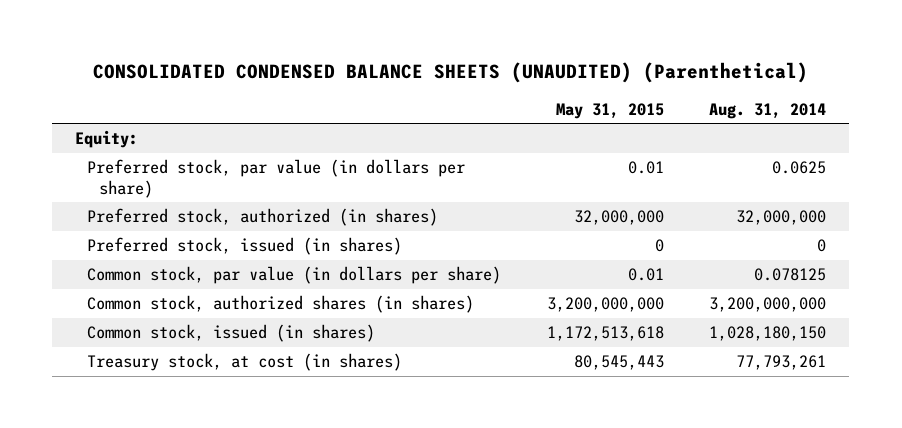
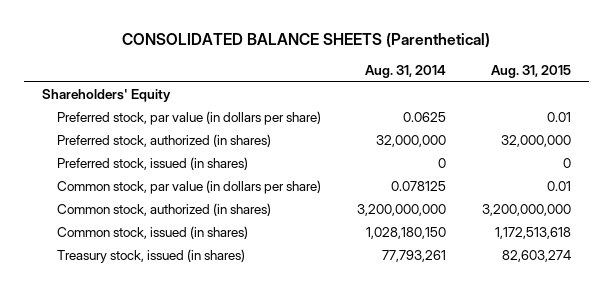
- CONSOLIDATED CONDENSED BALANCE SHEETS (UNAUDITED) (Parenthetical)
+ CONSOLIDATED BALANCE SHEETS (Parenthetical)
- | May 31, 2015 | Aug. 31, 2014
+ | Aug. 31, 2014 | Aug. 31, 2015
- Equity:
+ Shareholders' Equity
- Common stock, authorized shares (in shares) | 3,200,000,000 | 3,200,000,000
+ Common stock, authorized (in shares) | 3,200,000,000 | 3,200,000,000
- Treasury stock, at cost (in shares) | 80,545,443 | 77,793,261
+ Treasury stock, issued (in shares) | 77,793,261 | 82,603,274

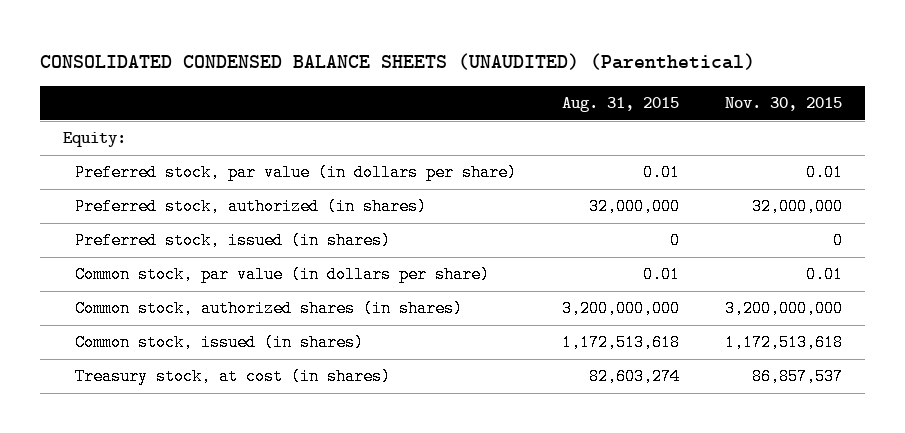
- CONSOLIDATED BALANCE SHEETS (Parenthetical)
+ CONSOLIDATED CONDENSED BALANCE SHEETS (UNAUDITED) (Parenthetical)
- | Aug. 31, 2014 | Aug. 31, 2015
+ | Aug. 31, 2015 | Nov. 30, 2015
- Shareholders' Equity
+ Equity:
- Common stock, authorized (in shares) | 3,200,000,000 | 3,200,000,000
+ Common stock, authorized shares (in shares) | 3,200,000,000 | 3,200,000,000
- Treasury stock, issued (in shares) | 77,793,261 | 82,603,274
+ Treasury stock, at cost (in shares) | 82,603,274 | 86,857,537

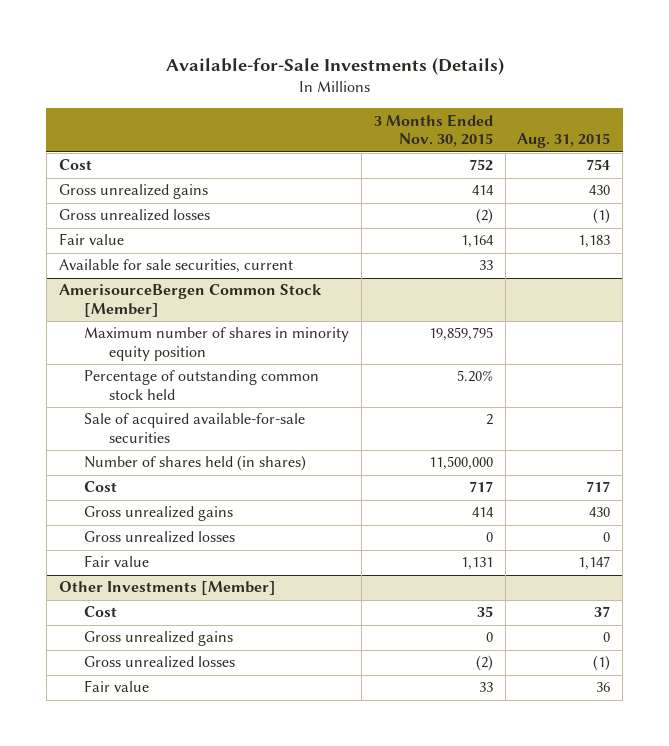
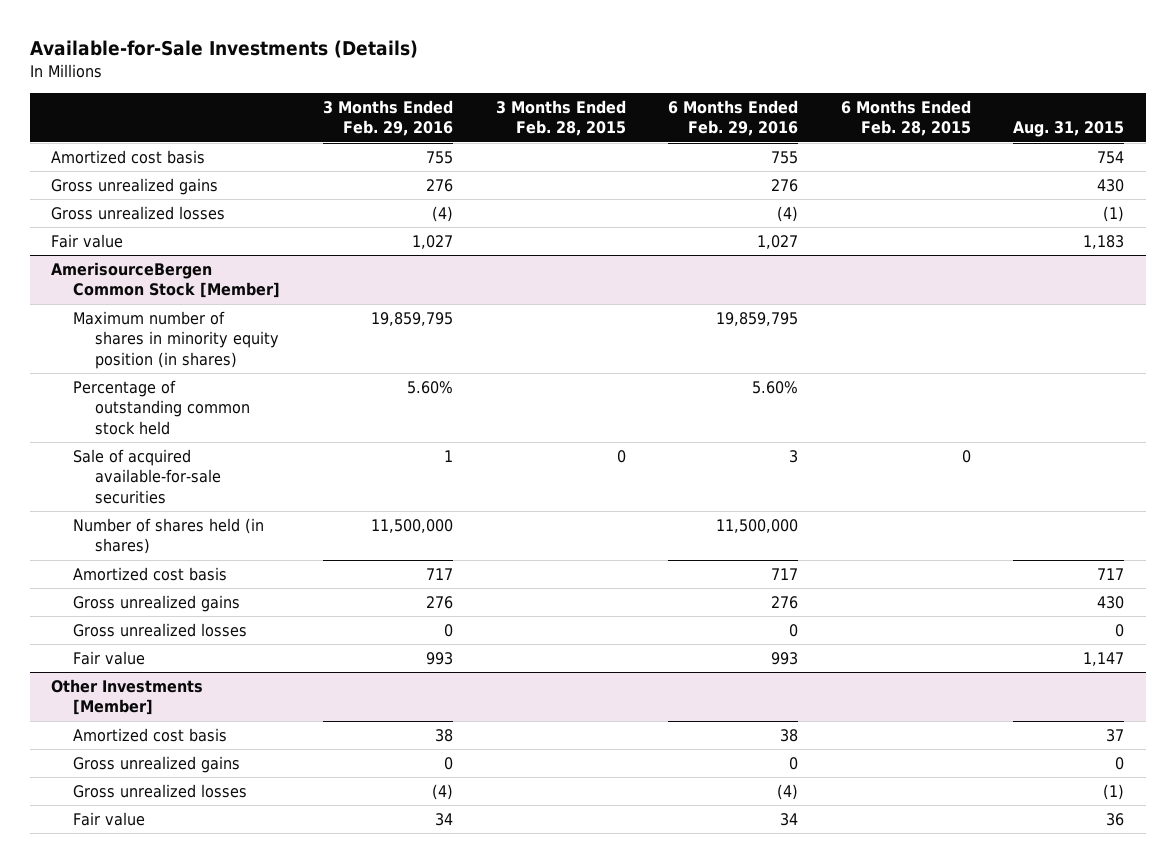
- | 3 Months Ended Nov. 30, 2015 | Aug. 31, 2015
+ | 3 Months Ended Feb. 29, 2016 | 3 Months Ended Feb. 28, 2015 | 6 Months Ended Feb. 29, 2016 | 6 Months Ended Feb. 28, 2015 | Aug. 31, 2015
- Cost | 752 | 754
+ Amortized cost basis | 755 | | 755 | | 754
- Available for sale securities, current | 33 |
@ AmerisourceBergen Common Stock [Member]
- Maximum number of shares in minority equity position | 19,859,795 |
+ Maximum number of shares in minority equity position (in shares) | 19,859,795 | | 19,859,795 | |
- Cost | 717 | 717
+ Amortized cost basis | 717 | | 717 | | 717
@ Other Investments [Member]
- Cost | 35 | 37
+ Amortized cost basis | 38 | | 38 | | 37

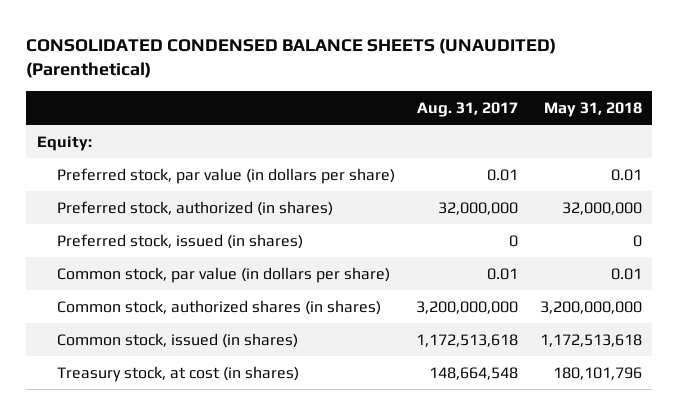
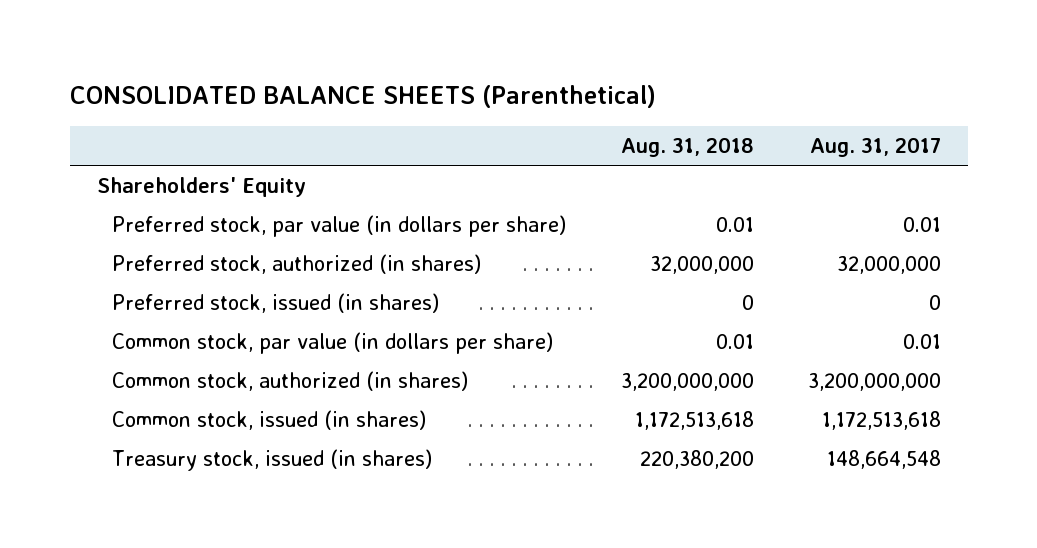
- CONSOLIDATED CONDENSED BALANCE SHEETS (UNAUDITED) (Parenthetical)
+ CONSOLIDATED BALANCE SHEETS (Parenthetical)
- | Aug. 31, 2017 | May 31, 2018
+ | Aug. 31, 2018 | Aug. 31, 2017
- Equity:
+ Shareholders' Equity
- Common stock, authorized shares (in shares) | 3,200,000,000 | 3,200,000,000
+ Common stock, authorized (in shares) | 3,200,000,000 | 3,200,000,000
- Treasury stock, at cost (in shares) | 148,664,548 | 180,101,796
+ Treasury stock, issued (in shares) | 220,380,200 | 148,664,548

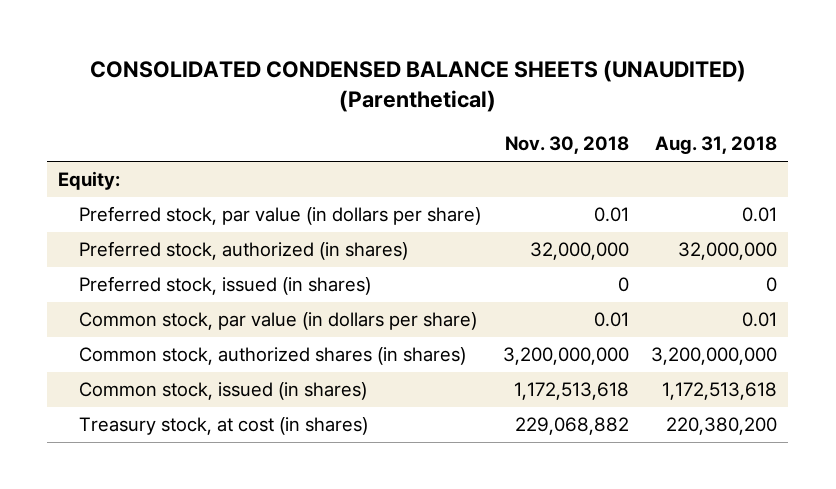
- CONSOLIDATED BALANCE SHEETS (Parenthetical)
+ CONSOLIDATED CONDENSED BALANCE SHEETS (UNAUDITED) (Parenthetical)
- | Aug. 31, 2018 | Aug. 31, 2017
+ | Nov. 30, 2018 | Aug. 31, 2018
- Shareholders' Equity
+ Equity:
- Common stock, authorized (in shares) | 3,200,000,000 | 3,200,000,000
+ Common stock, authorized shares (in shares) | 3,200,000,000 | 3,200,000,000
- Treasury stock, issued (in shares) | 220,380,200 | 148,664,548
+ Treasury stock, at cost (in shares) | 229,068,882 | 220,380,200

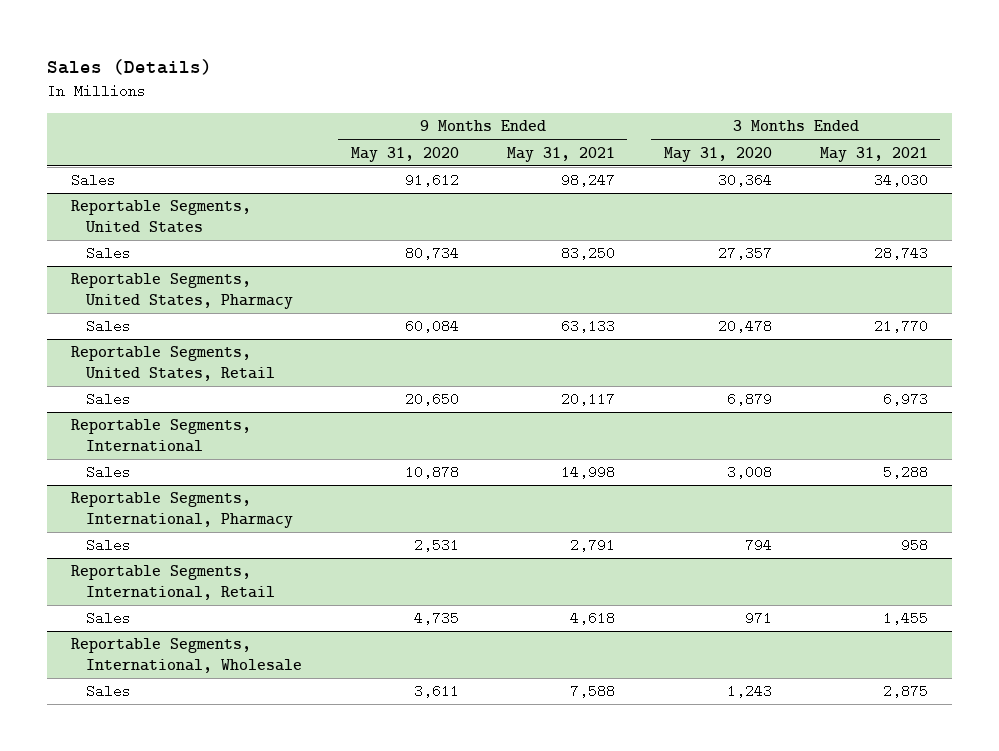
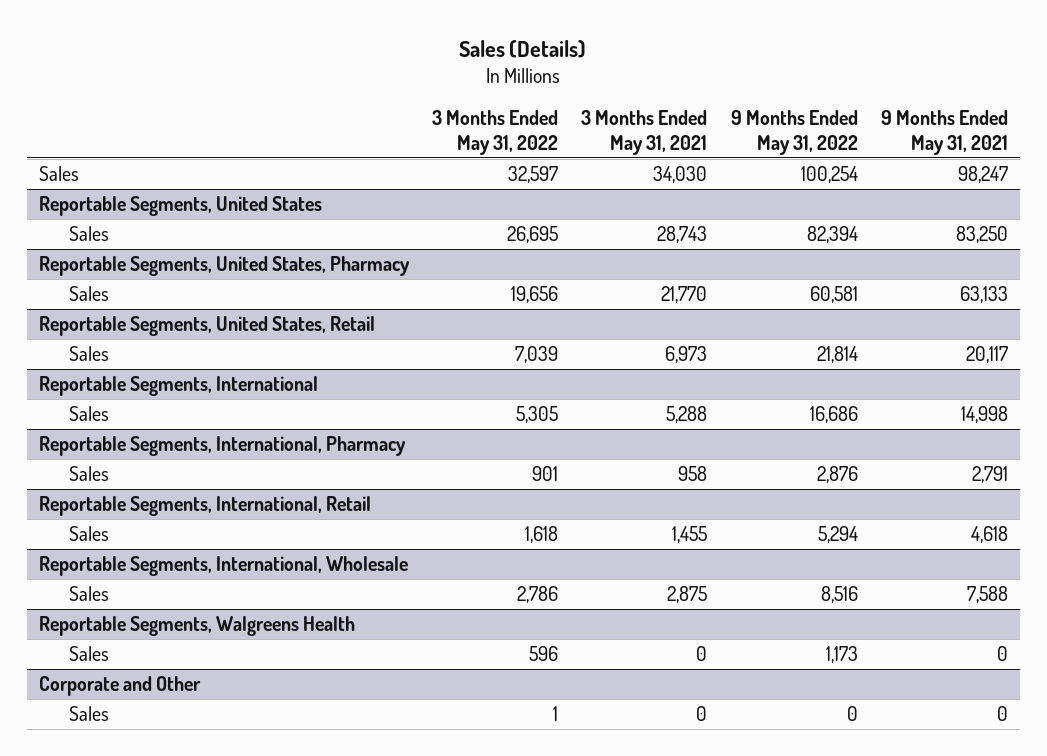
- | 9 Months Ended May 31, 2020 | 9 Months Ended May 31, 2021 | 3 Months Ended May 31, 2020 | 3 Months Ended May 31, 2021
+ | 3 Months Ended May 31, 2022 | 3 Months Ended May 31, 2021 | 9 Months Ended May 31, 2022 | 9 Months Ended May 31, 2021
+ Reportable Segments, Walgreens Health
+ Sales | 596 | 0 | 1,173 | 0
+ Corporate and Other
+ Sales | 1 | 0 | 0 | 0

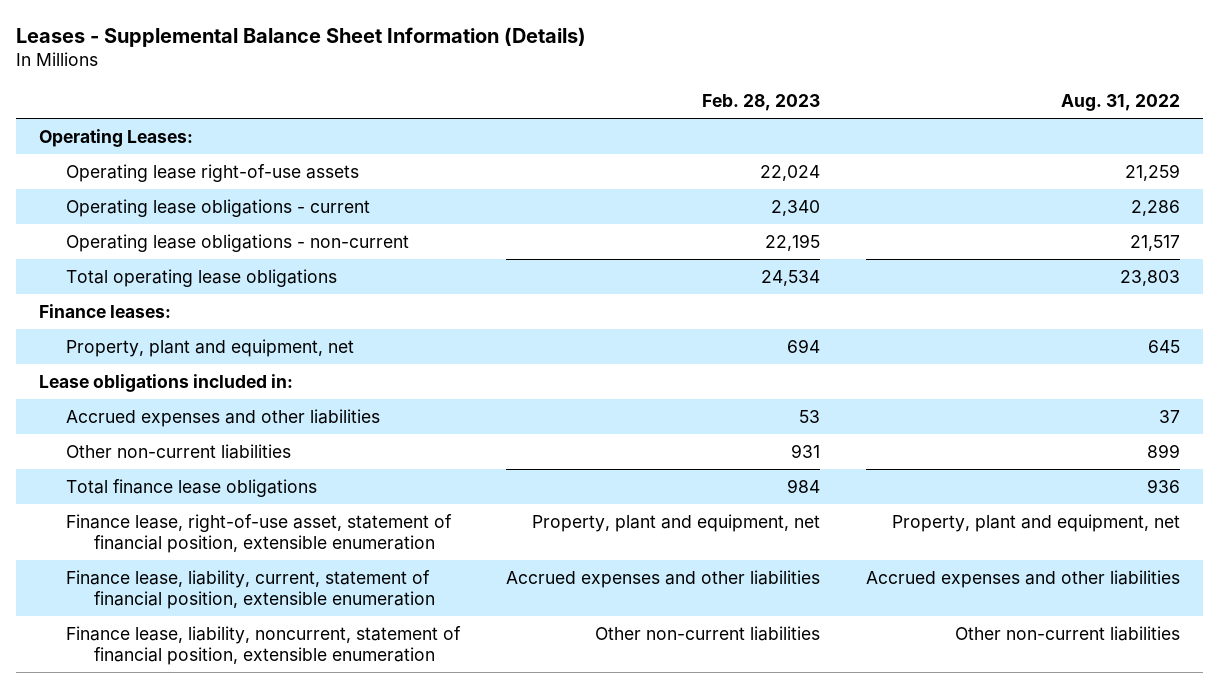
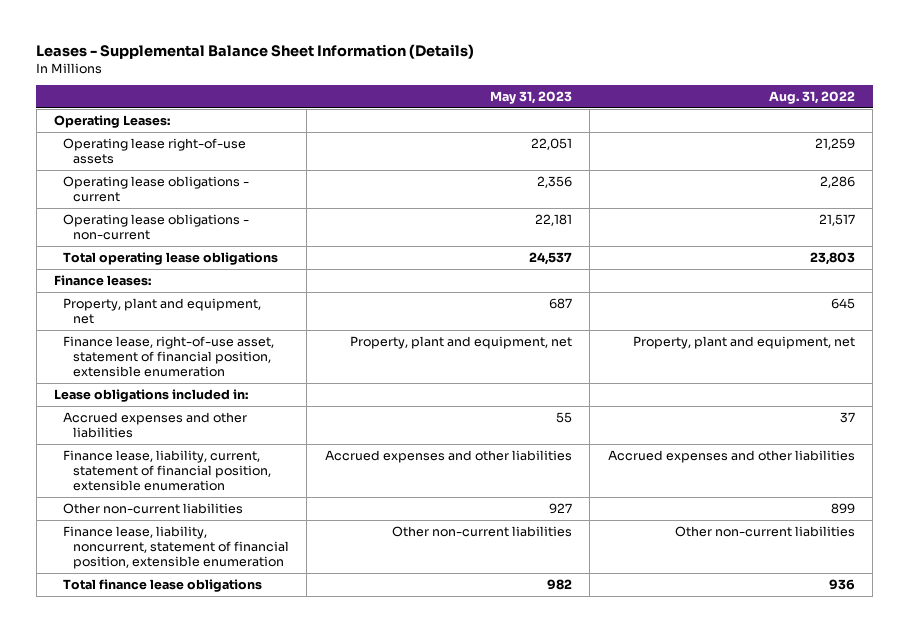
- | Feb. 28, 2023 | Aug. 31, 2022
+ | May 31, 2023 | Aug. 31, 2022
moved up: Finance lease, right-of-use asset, statement of financial position, extensible enumeration | Property, plant and equipment, net | Property, plant and equipment, net
moved down: Other non-current liabilities | 927 | 899
moved down: Total finance lease obligations | 982 | 936

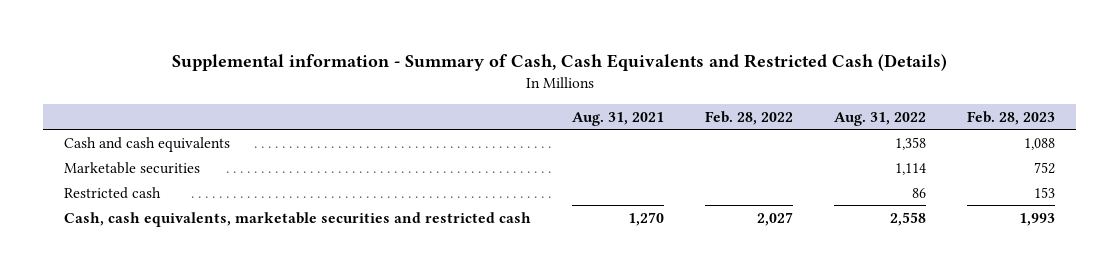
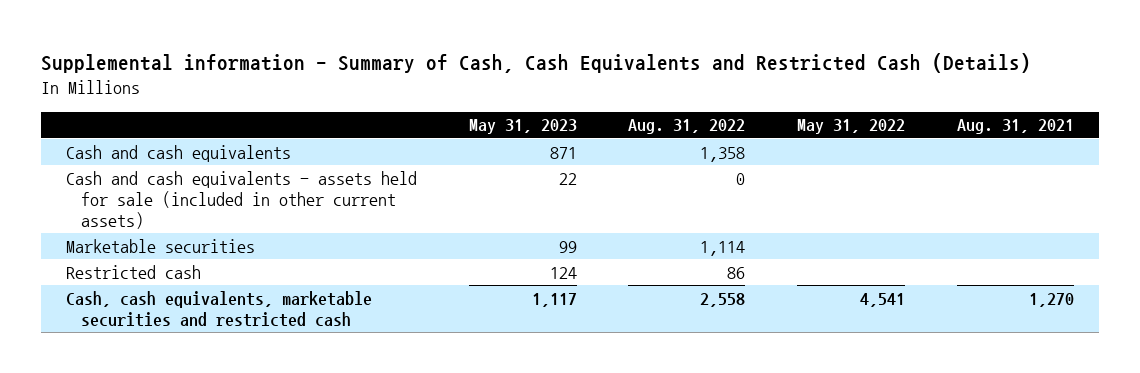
- | Aug. 31, 2021 | Feb. 28, 2022 | Aug. 31, 2022 | Feb. 28, 2023
+ | May 31, 2023 | Aug. 31, 2022 | May 31, 2022 | Aug. 31, 2021
+ Cash and cash equivalents - assets held for sale (included in other current assets) | 22 | 0 | |

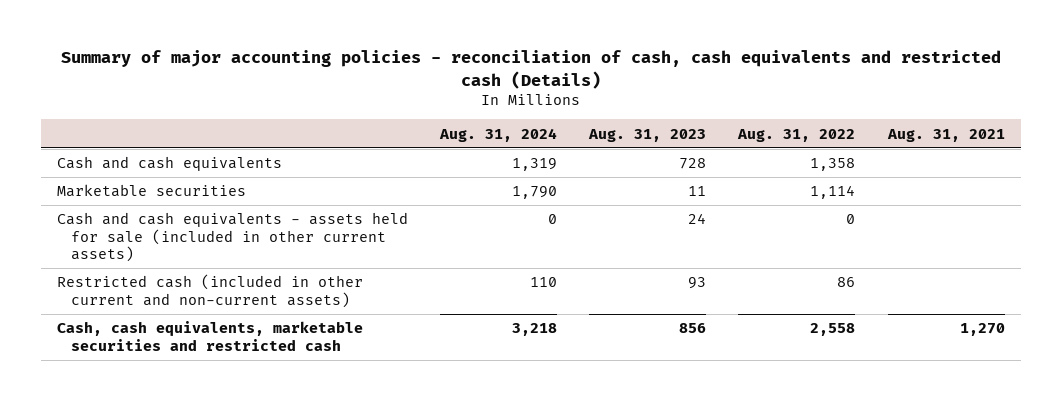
- Supplemental information - Summary of Cash, Cash Equivalents and Restricted Cash (Details)
+ Summary of major accounting policies - reconciliation of cash, cash equivalents and restricted cash (Details)
- | May 31, 2023 | Aug. 31, 2022 | May 31, 2022 | Aug. 31, 2021
+ | Aug. 31, 2024 | Aug. 31, 2023 | Aug. 31, 2022 | Aug. 31, 2021
- Restricted cash | 124 | 86 | |
moved down: Cash and cash equivalents - assets held for sale (included in other current assets) | 0 | 24 | 0 |
+ Restricted cash (included in other current and non-current assets) | 110 | 93 | 86 |

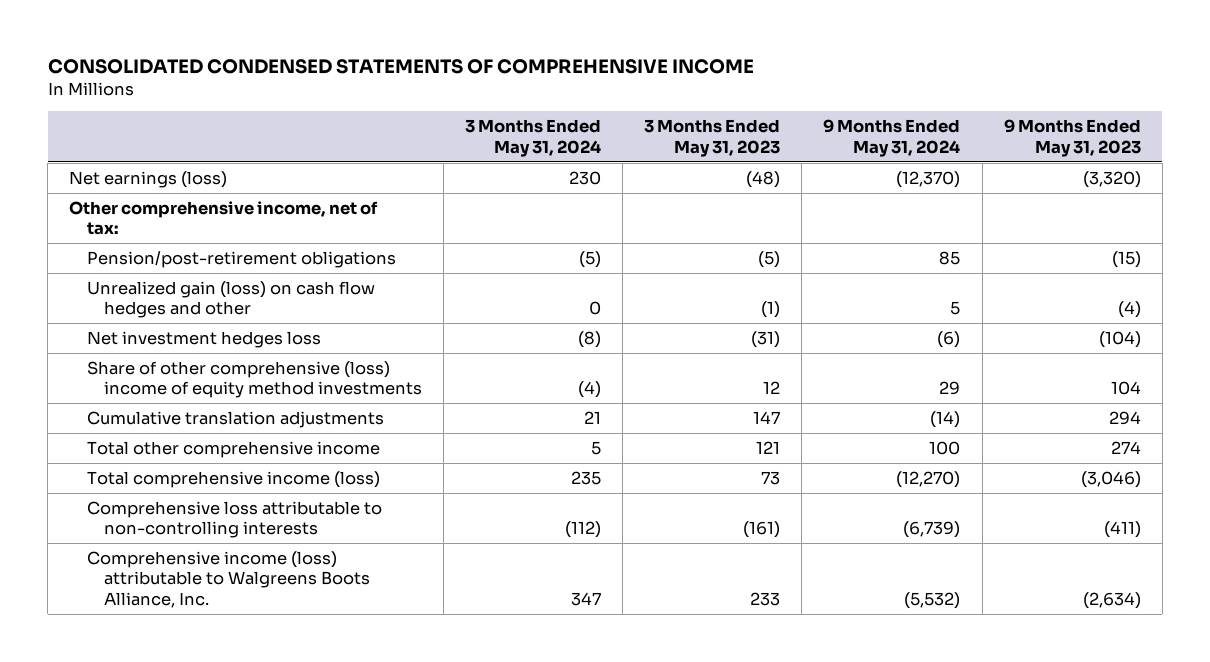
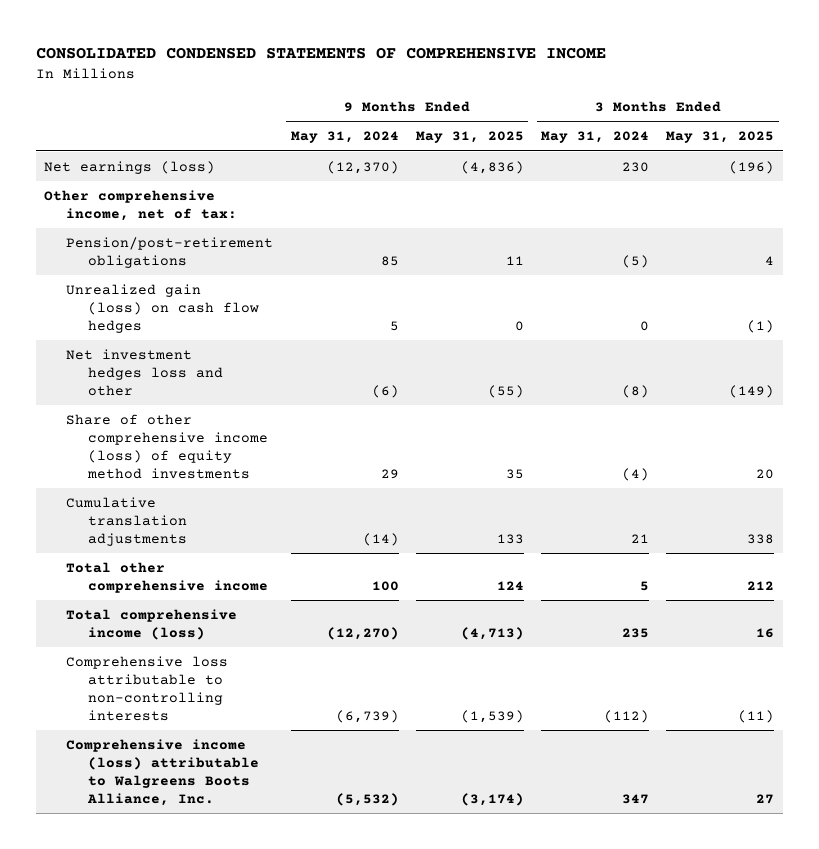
- | 3 Months Ended May 31, 2024 | 3 Months Ended May 31, 2023 | 9 Months Ended May 31, 2024 | 9 Months Ended May 31, 2023
+ | 9 Months Ended May 31, 2024 | 9 Months Ended May 31, 2025 | 3 Months Ended May 31, 2024 | 3 Months Ended May 31, 2025
- Unrealized gain (loss) on cash flow hedges and other | 0 | (1) | 5 | (4)
- Net investment hedges loss | (8) | (31) | (6) | (104)
- Share of other comprehensive (loss) income of equity method investments | (4) | 12 | 29 | 104
+ Unrealized gain (loss) on cash flow hedges | 5 | 0 | 0 | (1)
+ Net investment hedges loss and other | (6) | (55) | (8) | (149)
+ Share of other comprehensive income (loss) of equity method investments | 29 | 35 | (4) | 20

